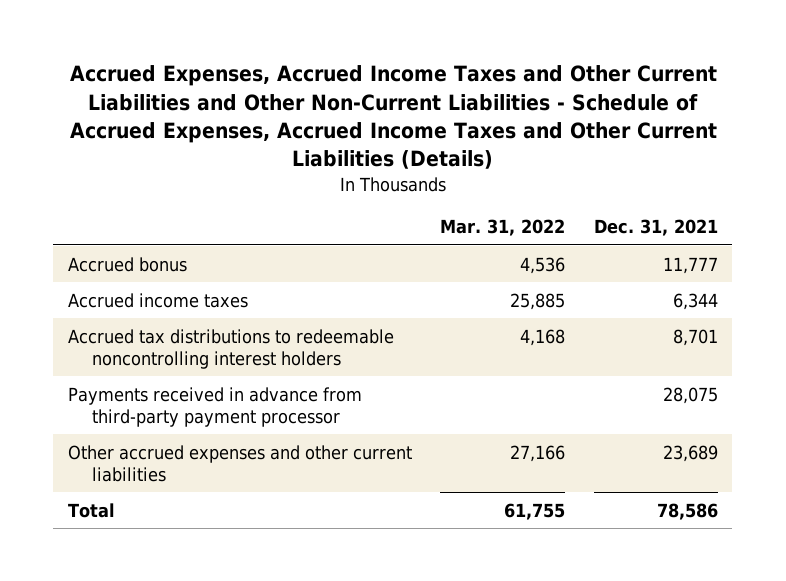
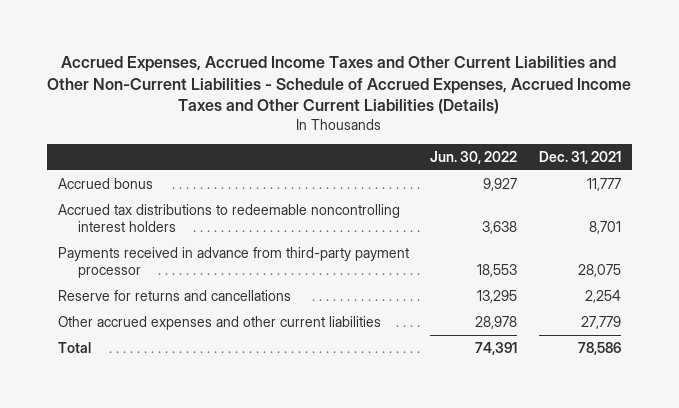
- | Mar. 31, 2022 | Dec. 31, 2021
+ | Jun. 30, 2022 | Dec. 31, 2021
- Accrued income taxes | 25,885 | 6,344
- Other accrued expenses and other current liabilities | 27,166 | 23,689
+ Reserve for returns and cancellations | 13,295 | 2,254
+ Other accrued expenses and other current liabilities | 28,978 | 27,779

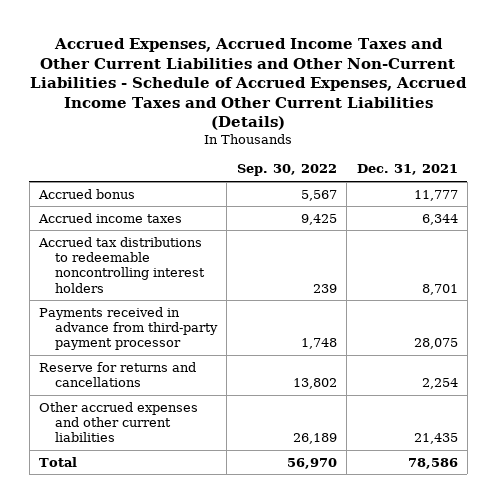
- | Jun. 30, 2022 | Dec. 31, 2021
+ | Sep. 30, 2022 | Dec. 31, 2021
+ Accrued income taxes | 9,425 | 6,344
- Other accrued expenses and other current liabilities | 28,978 | 27,779
+ Other accrued expenses and other current liabilities | 26,189 | 21,435

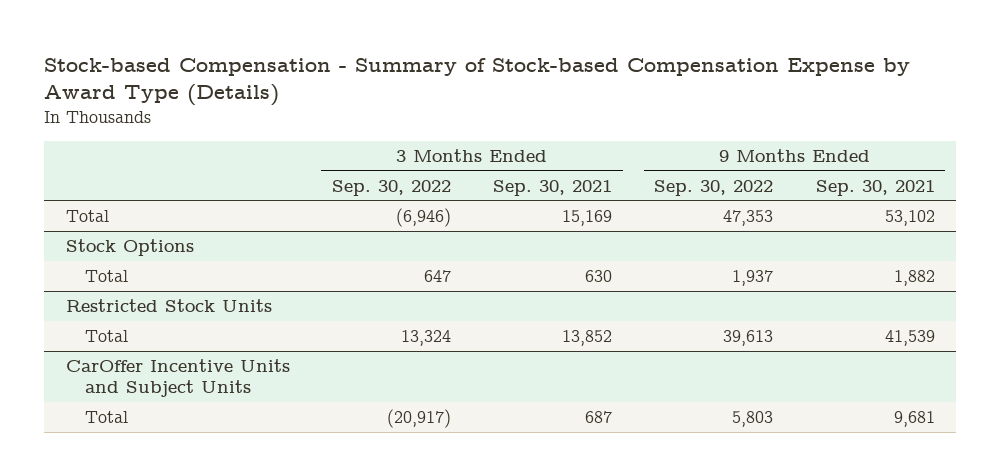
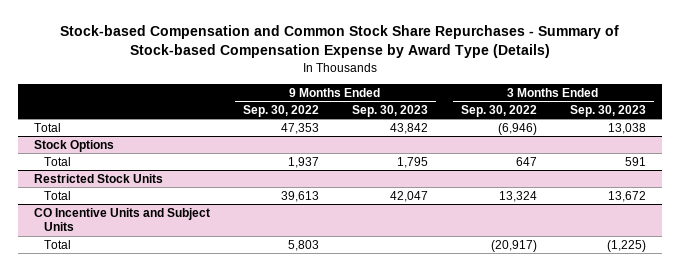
- Stock-based Compensation - Summary of Stock-based Compensation Expense by Award Type (Details)
+ Stock-based Compensation and Common Stock Share Repurchases - Summary of Stock-based Compensation Expense by Award Type (Details)
- | 3 Months Ended Sep. 30, 2022 | 3 Months Ended Sep. 30, 2021 | 9 Months Ended Sep. 30, 2022 | 9 Months Ended Sep. 30, 2021
+ | 9 Months Ended Sep. 30, 2022 | 9 Months Ended Sep. 30, 2023 | 3 Months Ended Sep. 30, 2022 | 3 Months Ended Sep. 30, 2023
- CarOffer Incentive Units and Subject Units
+ CO Incentive Units and Subject Units

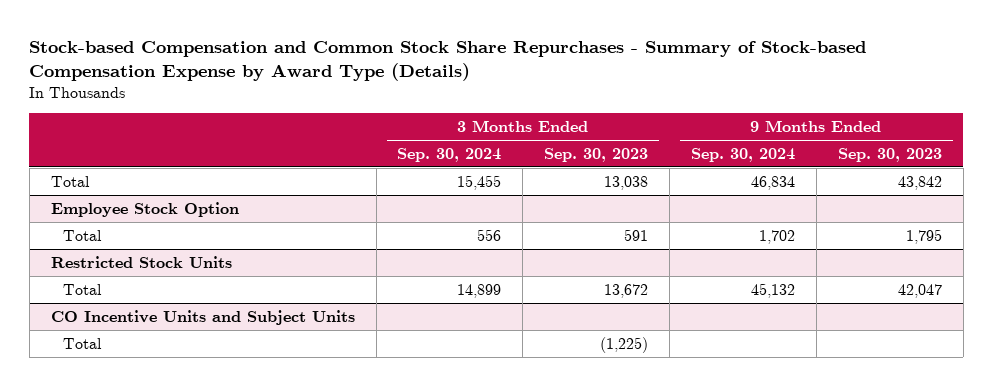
- | 9 Months Ended Sep. 30, 2022 | 9 Months Ended Sep. 30, 2023 | 3 Months Ended Sep. 30, 2022 | 3 Months Ended Sep. 30, 2023
+ | 3 Months Ended Sep. 30, 2024 | 3 Months Ended Sep. 30, 2023 | 9 Months Ended Sep. 30, 2024 | 9 Months Ended Sep. 30, 2023
- Stock Options
+ Employee Stock Option

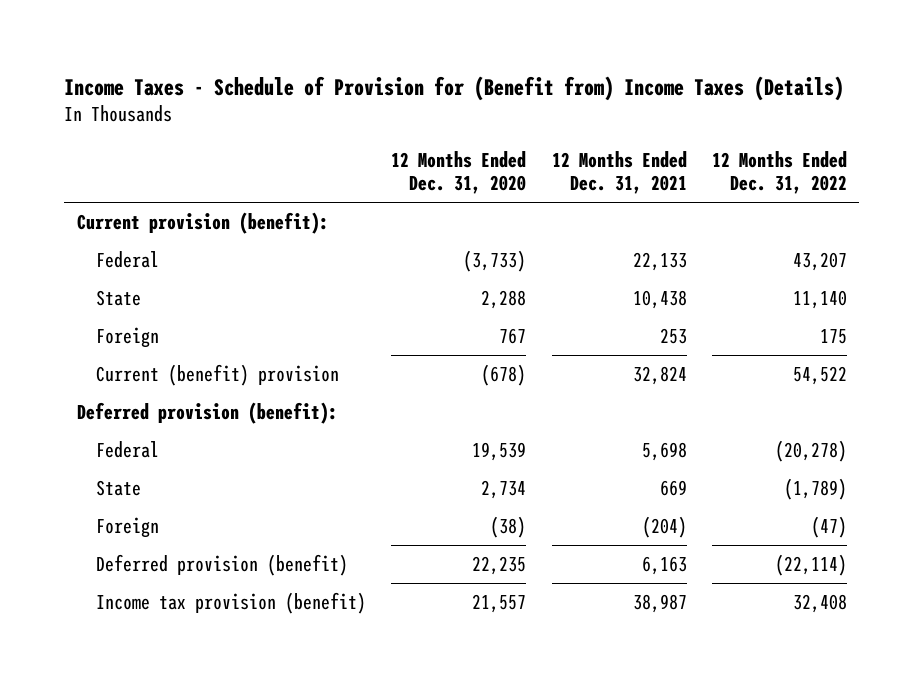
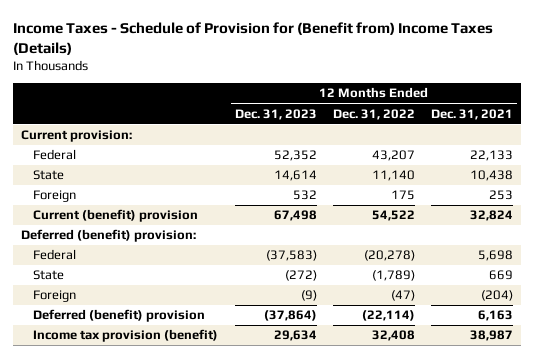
- | 12 Months Ended Dec. 31, 2020 | 12 Months Ended Dec. 31, 2021 | 12 Months Ended Dec. 31, 2022
+ | 12 Months Ended Dec. 31, 2023 | 12 Months Ended Dec. 31, 2022 | 12 Months Ended Dec. 31, 2021
- Current provision (benefit):
+ Current provision:
- Deferred provision (benefit):
+ Deferred (benefit) provision:
- Deferred provision (benefit) | 22,235 | 6,163 | (22,114)
+ Deferred (benefit) provision | (37,864) | (22,114) | 6,163

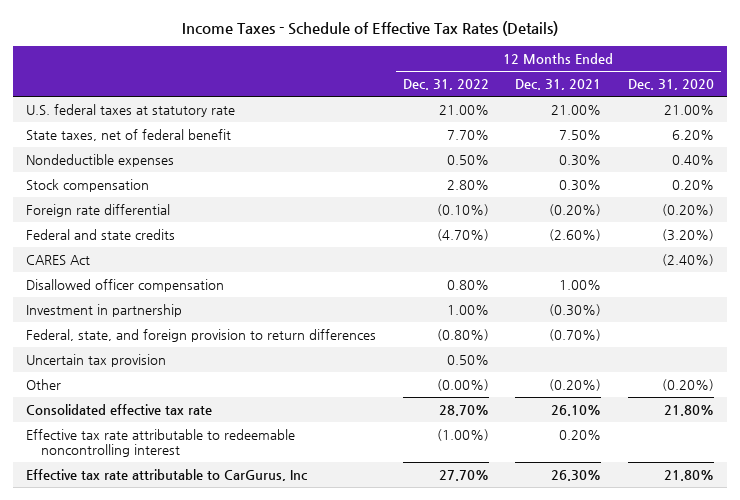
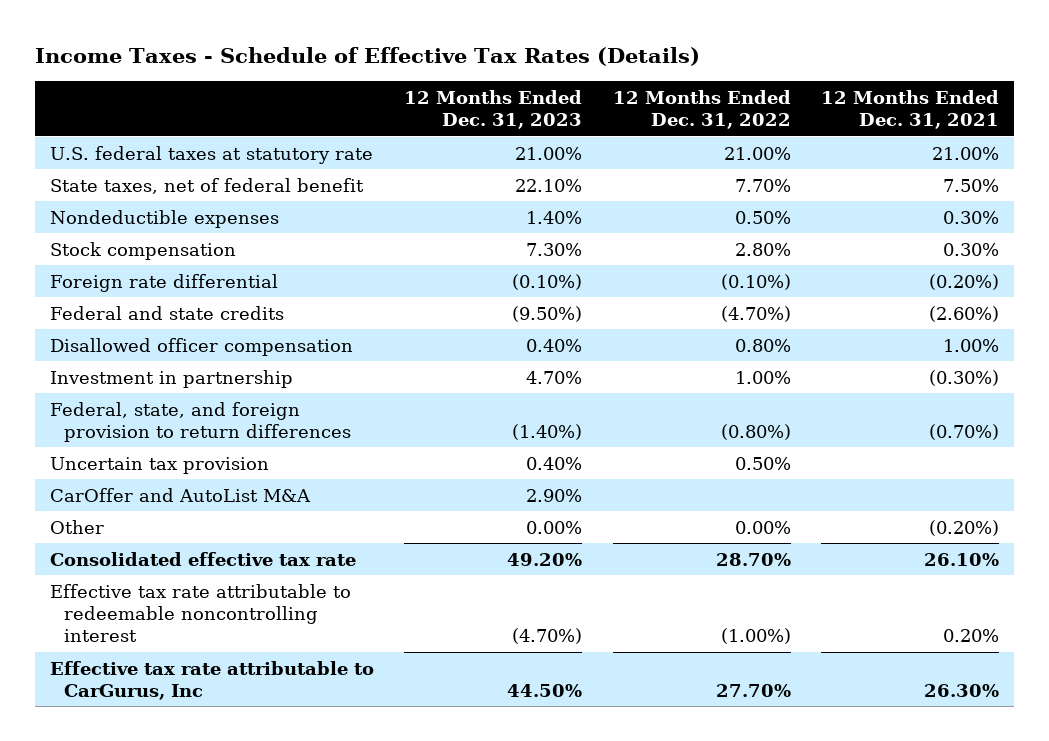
- | 12 Months Ended Dec. 31, 2022 | 12 Months Ended Dec. 31, 2021 | 12 Months Ended Dec. 31, 2020
+ | 12 Months Ended Dec. 31, 2023 | 12 Months Ended Dec. 31, 2022 | 12 Months Ended Dec. 31, 2021
- CARES Act | | | (2.40%)
- Other | (0.00%) | (0.20%) | (0.20%)
+ CarOffer and AutoList M&A | 2.90% | |
+ Other | 0.00% | 0.00% | (0.20%)

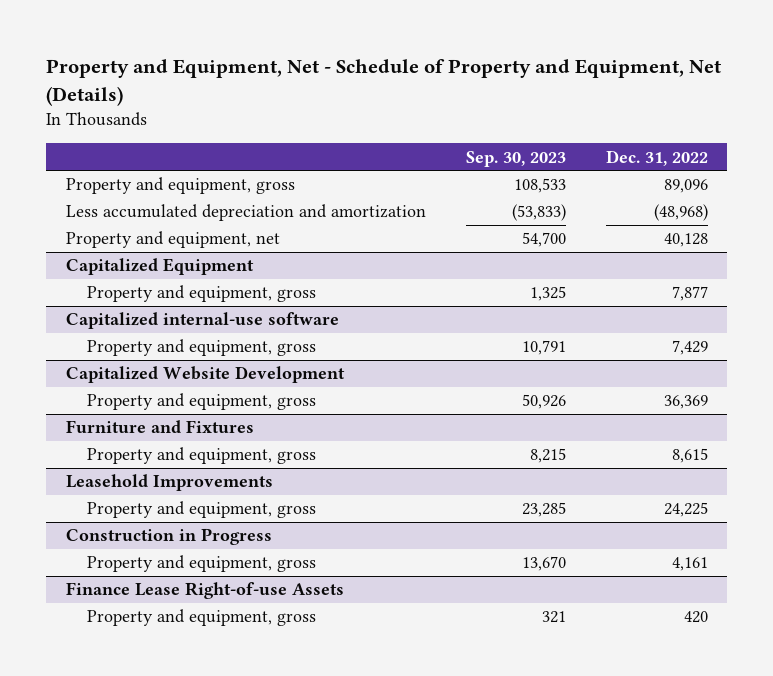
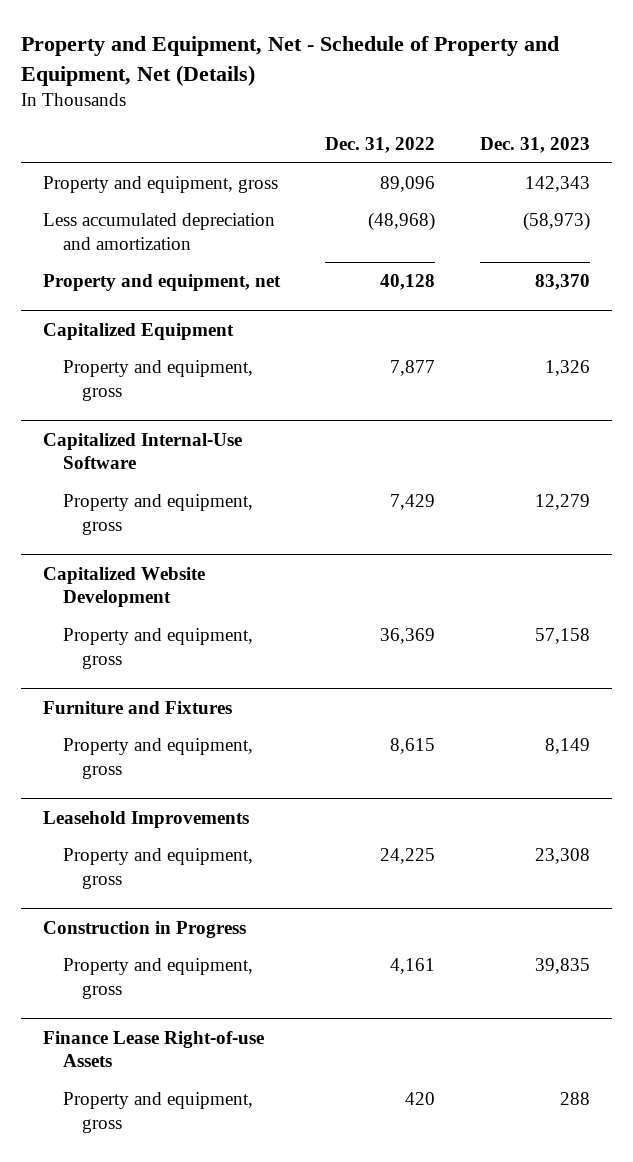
- | Sep. 30, 2023 | Dec. 31, 2022
+ | Dec. 31, 2022 | Dec. 31, 2023
- Capitalized internal-use software
+ Capitalized Internal-Use Software

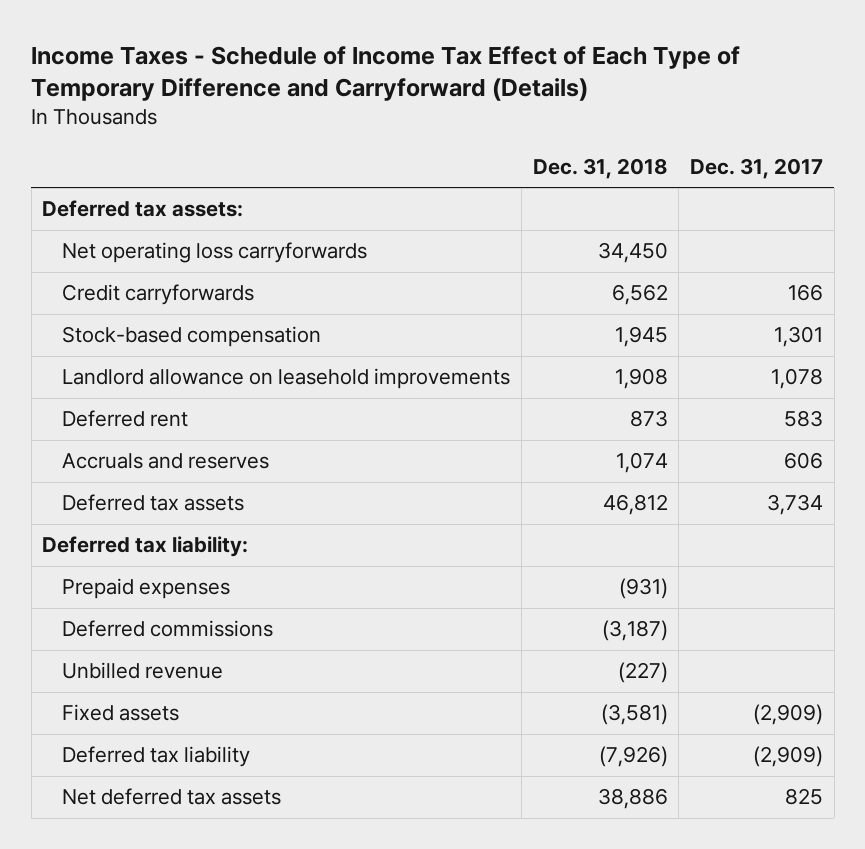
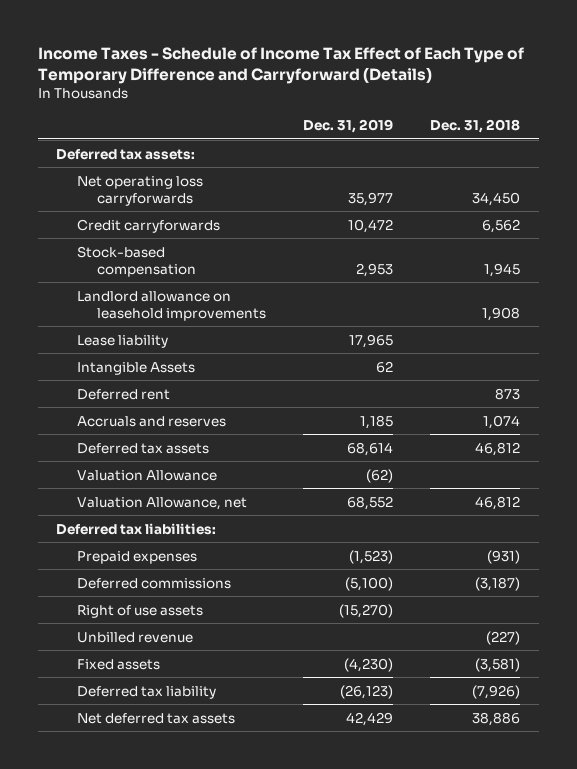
- | Dec. 31, 2018 | Dec. 31, 2017
+ | Dec. 31, 2019 | Dec. 31, 2018
+ Lease liability | 17,965 |
+ Intangible Assets | 62 |
- Deferred tax liability:
+ Valuation Allowance | (62) |
+ Valuation Allowance, net | 68,552 | 46,812
+ Deferred tax liabilities:
+ Right of use assets | (15,270) |

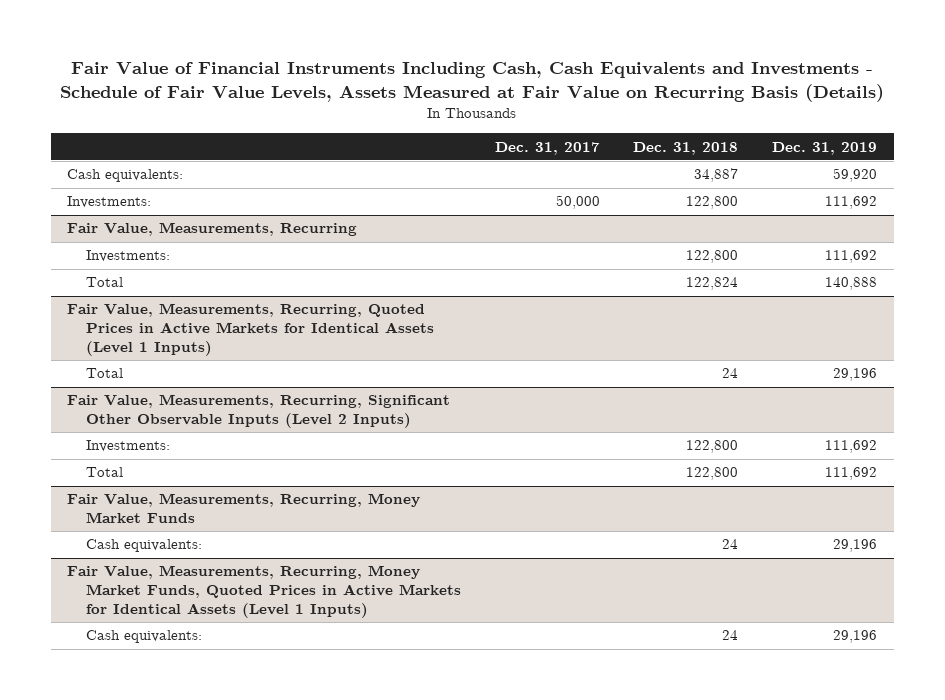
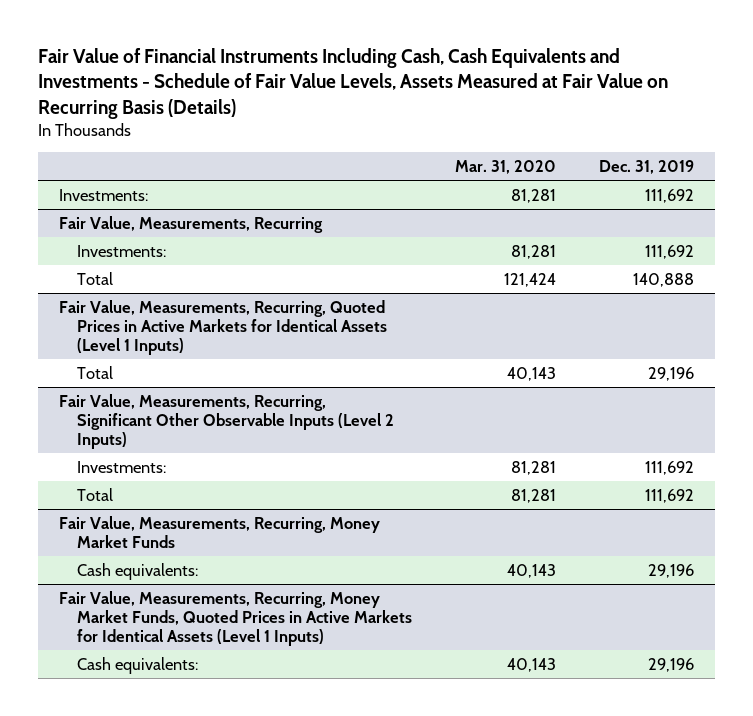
- | Dec. 31, 2017 | Dec. 31, 2018 | Dec. 31, 2019
+ | Mar. 31, 2020 | Dec. 31, 2019
- Cash equivalents: | | 34,887 | 59,920

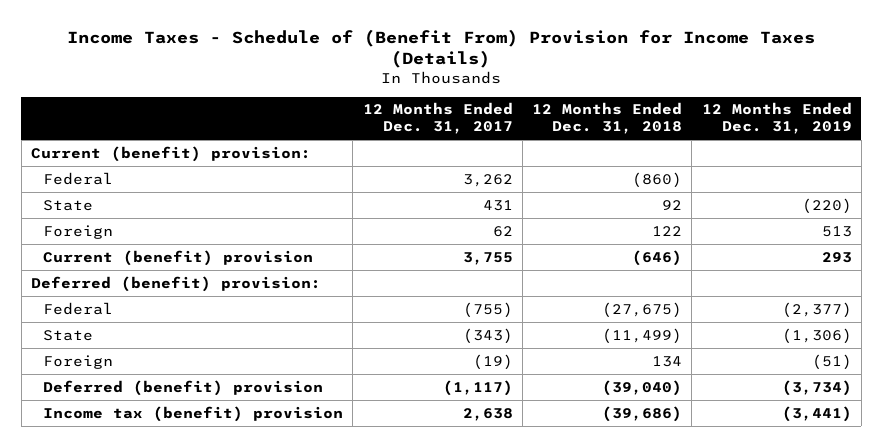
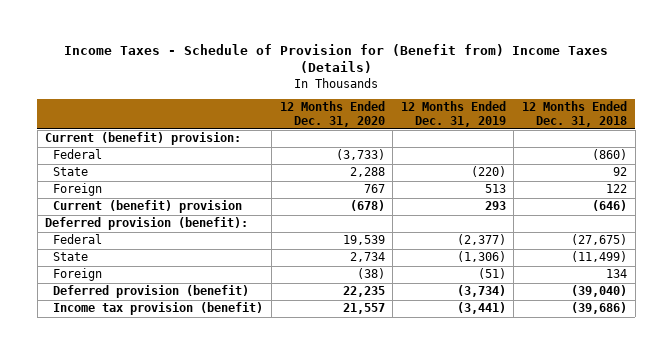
- Income Taxes - Schedule of (Benefit From) Provision for Income Taxes (Details)
+ Income Taxes - Schedule of Provision for (Benefit from) Income Taxes (Details)
- | 12 Months Ended Dec. 31, 2017 | 12 Months Ended Dec. 31, 2018 | 12 Months Ended Dec. 31, 2019
+ | 12 Months Ended Dec. 31, 2020 | 12 Months Ended Dec. 31, 2019 | 12 Months Ended Dec. 31, 2018
- Deferred (benefit) provision:
+ Deferred provision (benefit):
- Deferred (benefit) provision | (1,117) | (39,040) | (3,734)
- Income tax (benefit) provision | 2,638 | (39,686) | (3,441)
+ Deferred provision (benefit) | 22,235 | (3,734) | (39,040)
+ Income tax provision (benefit) | 21,557 | (3,441) | (39,686)

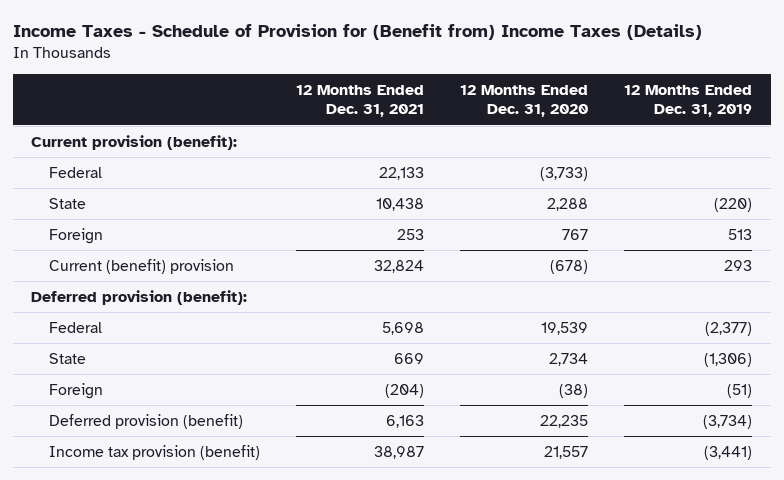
- | 12 Months Ended Dec. 31, 2020 | 12 Months Ended Dec. 31, 2019 | 12 Months Ended Dec. 31, 2018
+ | 12 Months Ended Dec. 31, 2021 | 12 Months Ended Dec. 31, 2020 | 12 Months Ended Dec. 31, 2019
- Current (benefit) provision:
+ Current provision (benefit):

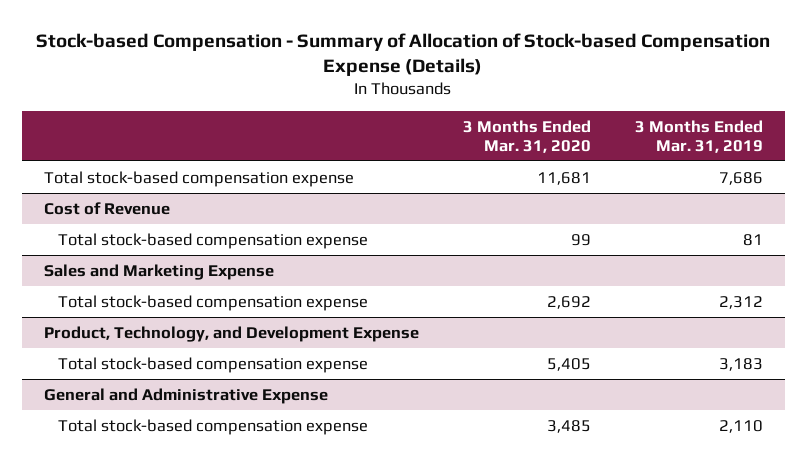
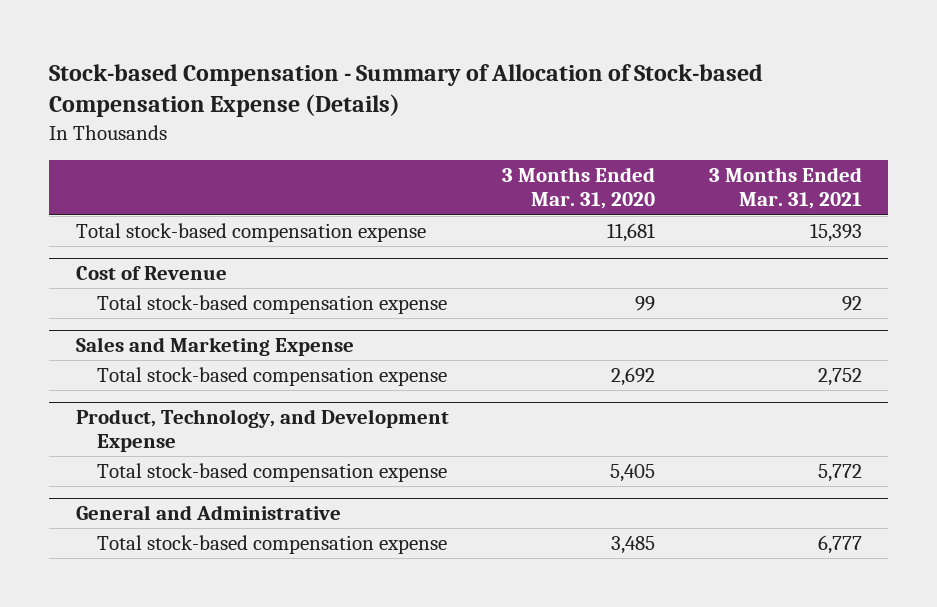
- | 3 Months Ended Mar. 31, 2020 | 3 Months Ended Mar. 31, 2019
+ | 3 Months Ended Mar. 31, 2020 | 3 Months Ended Mar. 31, 2021
- General and Administrative Expense
+ General and Administrative

